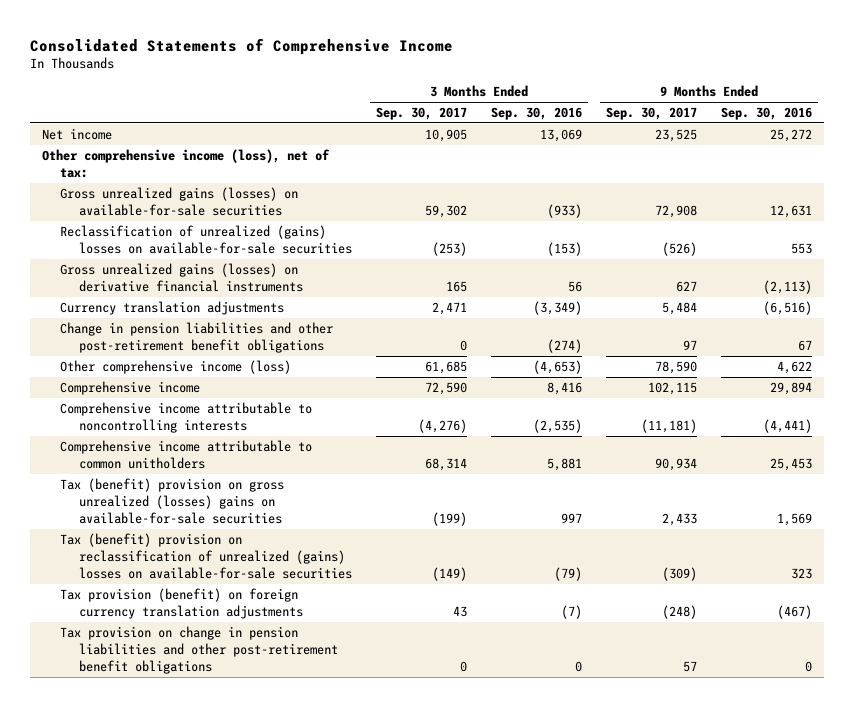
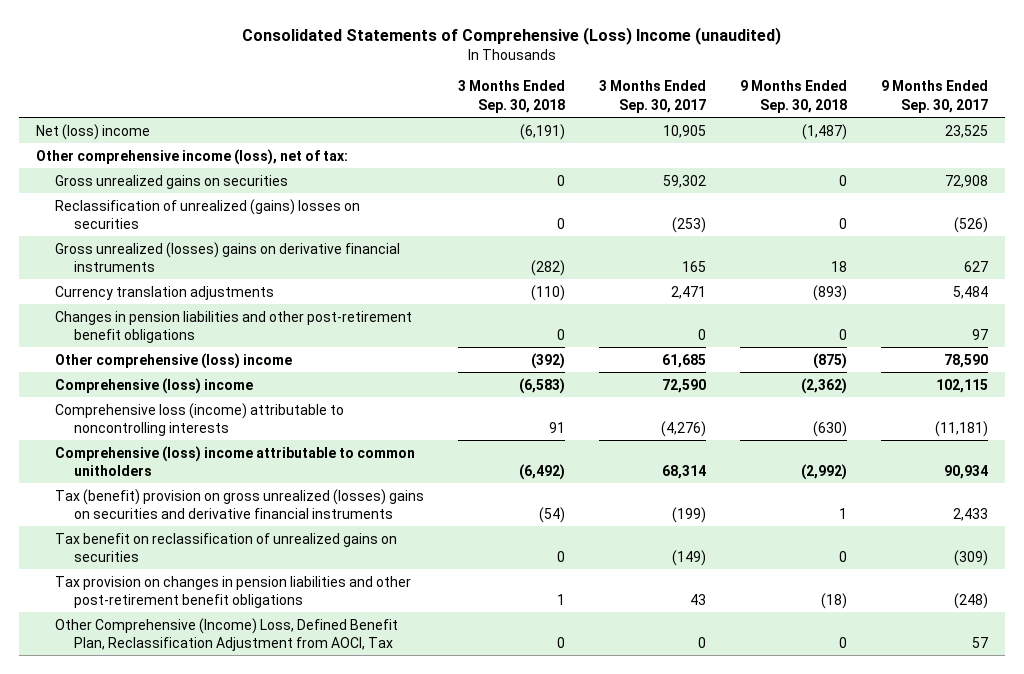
- Consolidated Statements of Comprehensive Income
+ Consolidated Statements of Comprehensive (Loss) Income (unaudited)
- | 3 Months Ended Sep. 30, 2017 | 3 Months Ended Sep. 30, 2016 | 9 Months Ended Sep. 30, 2017 | 9 Months Ended Sep. 30, 2016
+ | 3 Months Ended Sep. 30, 2018 | 3 Months Ended Sep. 30, 2017 | 9 Months Ended Sep. 30, 2018 | 9 Months Ended Sep. 30, 2017
- Net income | 10,905 | 13,069 | 23,525 | 25,272
+ Net (loss) income | (6,191) | 10,905 | (1,487) | 23,525
- Gross unrealized gains (losses) on available-for-sale securities | 59,302 | (933) | 72,908 | 12,631
- Reclassification of unrealized (gains) losses on available-for-sale securities | (253) | (153) | (526) | 553
- Gross unrealized gains (losses) on derivative financial instruments | 165 | 56 | 627 | (2,113)
+ Gross unrealized gains on securities | 0 | 59,302 | 0 | 72,908
+ Reclassification of unrealized (gains) losses on securities | 0 | (253) | 0 | (526)
+ Gross unrealized (losses) gains on derivative financial instruments | (282) | 165 | 18 | 627
- Change in pension liabilities and other post-retirement benefit obligations | 0 | (274) | 97 | 67
- Other comprehensive income (loss) | 61,685 | (4,653) | 78,590 | 4,622
- Comprehensive income | 72,590 | 8,416 | 102,115 | 29,894
- Comprehensive income attributable to noncontrolling interests | (4,276) | (2,535) | (11,181) | (4,441)
- Comprehensive income attributable to common unitholders | 68,314 | 5,881 | 90,934 | 25,453
- Tax (benefit) provision on gross unrealized (losses) gains on available-for-sale securities | (199) | 997 | 2,433 | 1,569
- Tax (benefit) provision on reclassification of unrealized (gains) losses on available-for-sale securities | (149) | (79) | (309) | 323
- Tax provision (benefit) on foreign currency translation adjustments | 43 | (7) | (248) | (467)
- Tax provision on change in pension liabilities and other post-retirement benefit obligations | 0 | 0 | 57 | 0
+ Changes in pension liabilities and other post-retirement benefit obligations | 0 | 0 | 0 | 97
+ Other comprehensive (loss) income | (392) | 61,685 | (875) | 78,590
+ Comprehensive (loss) income | (6,583) | 72,590 | (2,362) | 102,115
+ Comprehensive loss (income) attributable to noncontrolling interests | 91 | (4,276) | (630) | (11,181)
+ Comprehensive (loss) income attributable to common unitholders | (6,492) | 68,314 | (2,992) | 90,934
+ Tax (benefit) provision on gross unrealized (losses) gains on securities and derivative financial instruments | (54) | (199) | 1 | 2,433
+ Tax benefit on reclassification of unrealized gains on securities | 0 | (149) | 0 | (309)
+ Tax provision on changes in pension liabilities and other post-retirement benefit obligations | 1 | 43 | (18) | (248)
+ Other Comprehensive (Income) Loss, Defined Benefit Plan, Reclassification Adjustment from AOCI, Tax | 0 | 0 | 0 | 57

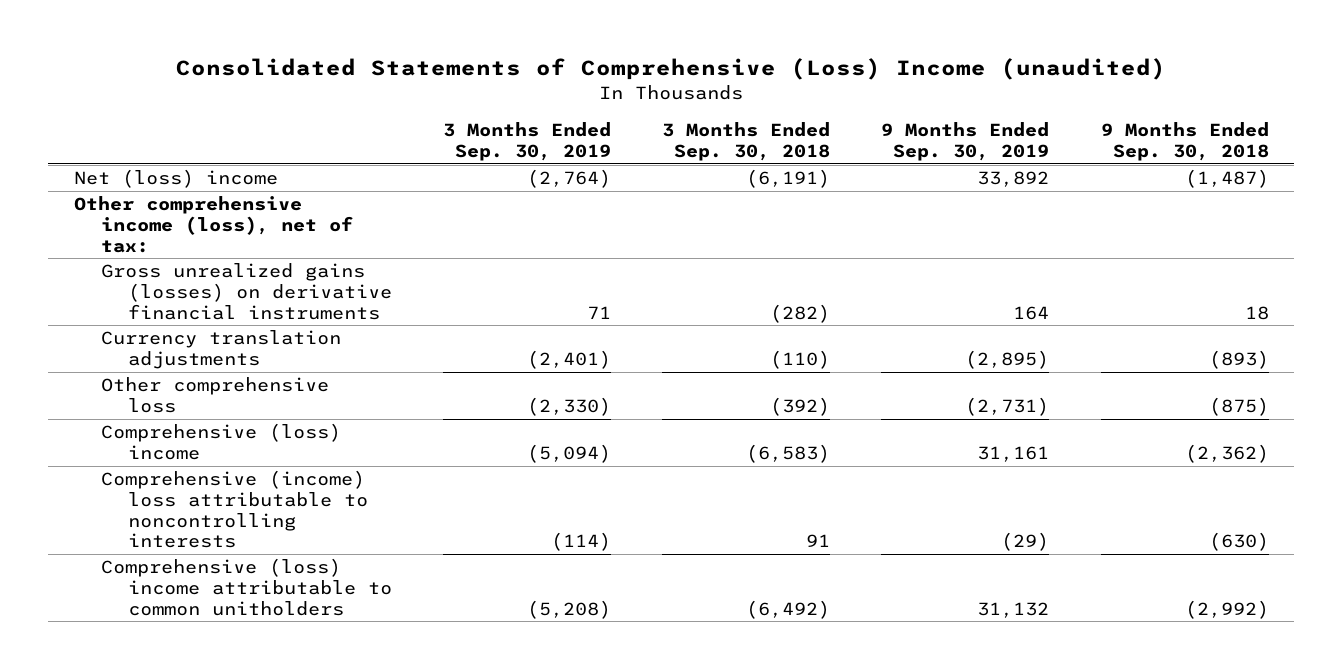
- | 3 Months Ended Sep. 30, 2018 | 3 Months Ended Sep. 30, 2017 | 9 Months Ended Sep. 30, 2018 | 9 Months Ended Sep. 30, 2017
+ | 3 Months Ended Sep. 30, 2019 | 3 Months Ended Sep. 30, 2018 | 9 Months Ended Sep. 30, 2019 | 9 Months Ended Sep. 30, 2018
- Gross unrealized gains on securities | 0 | 59,302 | 0 | 72,908
- Reclassification of unrealized (gains) losses on securities | 0 | (253) | 0 | (526)
- Gross unrealized (losses) gains on derivative financial instruments | (282) | 165 | 18 | 627
+ Gross unrealized gains (losses) on derivative financial instruments | 71 | (282) | 164 | 18
- Changes in pension liabilities and other post-retirement benefit obligations | 0 | 0 | 0 | 97
- Other comprehensive (loss) income | (392) | 61,685 | (875) | 78,590
+ Other comprehensive loss | (2,330) | (392) | (2,731) | (875)
- Comprehensive loss (income) attributable to noncontrolling interests | 91 | (4,276) | (630) | (11,181)
+ Comprehensive (income) loss attributable to noncontrolling interests | (114) | 91 | (29) | (630)
- Tax (benefit) provision on gross unrealized (losses) gains on securities and derivative financial instruments | (54) | (199) | 1 | 2,433
- Tax benefit on reclassification of unrealized gains on securities | 0 | (149) | 0 | (309)
- Tax provision on changes in pension liabilities and other post-retirement benefit obligations | 1 | 43 | (18) | (248)
- Other Comprehensive (Income) Loss, Defined Benefit Plan, Reclassification Adjustment from AOCI, Tax | 0 | 0 | 0 | 57

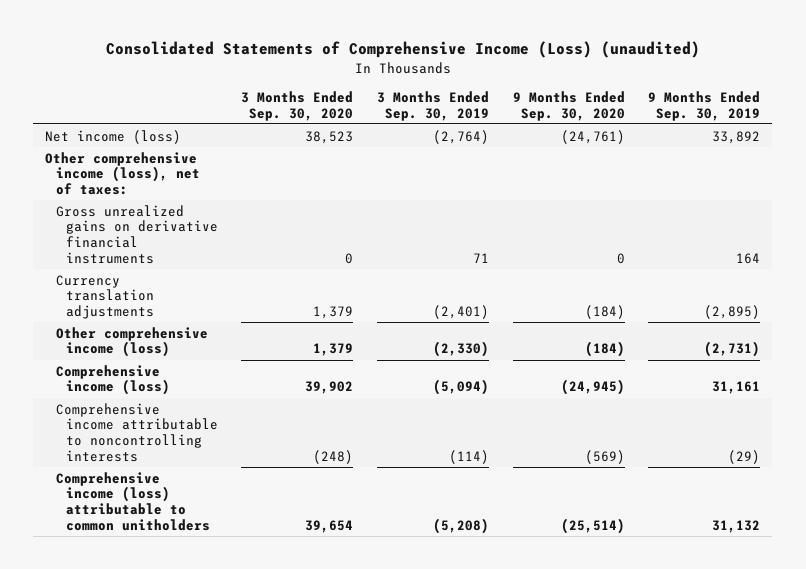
- Consolidated Statements of Comprehensive (Loss) Income (unaudited)
+ Consolidated Statements of Comprehensive Income (Loss) (unaudited)
- | 3 Months Ended Sep. 30, 2019 | 3 Months Ended Sep. 30, 2018 | 9 Months Ended Sep. 30, 2019 | 9 Months Ended Sep. 30, 2018
+ | 3 Months Ended Sep. 30, 2020 | 3 Months Ended Sep. 30, 2019 | 9 Months Ended Sep. 30, 2020 | 9 Months Ended Sep. 30, 2019
- Net (loss) income | (2,764) | (6,191) | 33,892 | (1,487)
- Other comprehensive income (loss), net of tax:
- Gross unrealized gains (losses) on derivative financial instruments | 71 | (282) | 164 | 18
+ Net income (loss) | 38,523 | (2,764) | (24,761) | 33,892
+ Other comprehensive income (loss), net of taxes:
+ Gross unrealized gains on derivative financial instruments | 0 | 71 | 0 | 164
- Other comprehensive loss | (2,330) | (392) | (2,731) | (875)
- Comprehensive (loss) income | (5,094) | (6,583) | 31,161 | (2,362)
- Comprehensive (income) loss attributable to noncontrolling interests | (114) | 91 | (29) | (630)
- Comprehensive (loss) income attributable to common unitholders | (5,208) | (6,492) | 31,132 | (2,992)
+ Other comprehensive income (loss) | 1,379 | (2,330) | (184) | (2,731)
+ Comprehensive income (loss) | 39,902 | (5,094) | (24,945) | 31,161
+ Comprehensive income attributable to noncontrolling interests | (248) | (114) | (569) | (29)
+ Comprehensive income (loss) attributable to common unitholders | 39,654 | (5,208) | (25,514) | 31,132

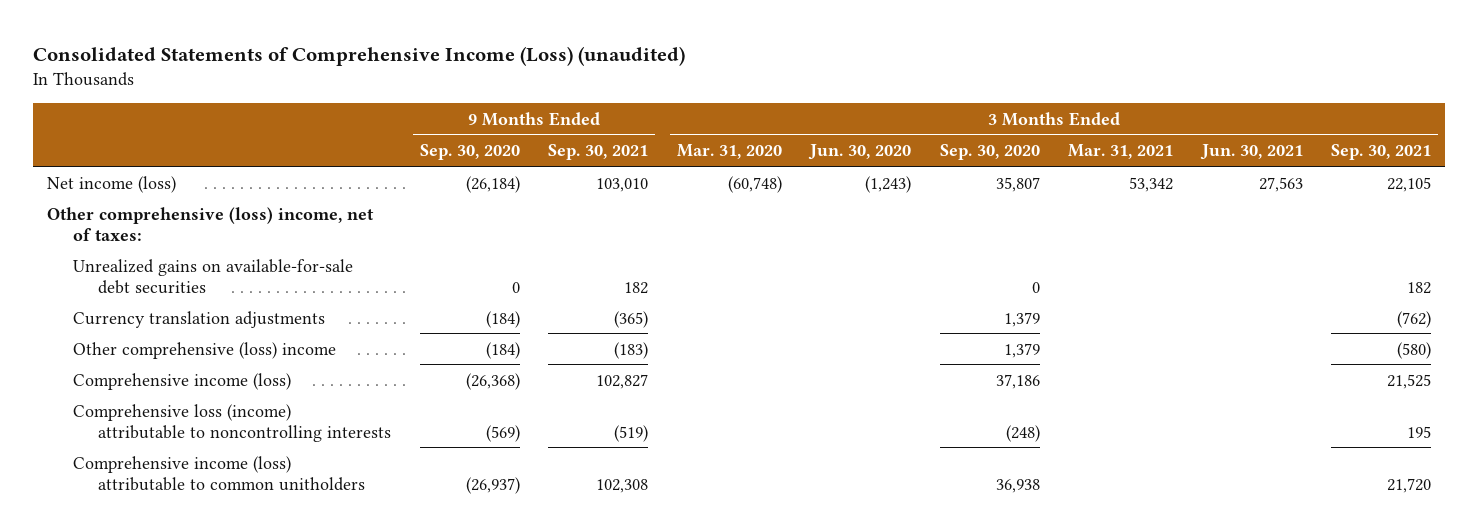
- | 3 Months Ended Sep. 30, 2020 | 3 Months Ended Sep. 30, 2019 | 9 Months Ended Sep. 30, 2020 | 9 Months Ended Sep. 30, 2019
+ | 9 Months Ended Sep. 30, 2020 | 9 Months Ended Sep. 30, 2021 | 3 Months Ended Mar. 31, 2020 | 3 Months Ended Jun. 30, 2020 | 3 Months Ended Sep. 30, 2020 | 3 Months Ended Mar. 31, 2021 | 3 Months Ended Jun. 30, 2021 | 3 Months Ended Sep. 30, 2021
- Net income (loss) | 38,523 | (2,764) | (24,761) | 33,892
- Other comprehensive income (loss), net of taxes:
- Gross unrealized gains on derivative financial instruments | 0 | 71 | 0 | 164
+ Net income (loss) | (26,184) | 103,010 | (60,748) | (1,243) | 35,807 | 53,342 | 27,563 | 22,105
+ Other comprehensive (loss) income, net of taxes:
+ Unrealized gains on available-for-sale debt securities | 0 | 182 | | | 0 | | | 182
- Other comprehensive income (loss) | 1,379 | (2,330) | (184) | (2,731)
- Comprehensive income (loss) | 39,902 | (5,094) | (24,945) | 31,161
- Comprehensive income attributable to noncontrolling interests | (248) | (114) | (569) | (29)
- Comprehensive income (loss) attributable to common unitholders | 39,654 | (5,208) | (25,514) | 31,132
+ Other comprehensive (loss) income | (184) | (183) | | | 1,379 | | | (580)
+ Comprehensive income (loss) | (26,368) | 102,827 | | | 37,186 | | | 21,525
+ Comprehensive loss (income) attributable to noncontrolling interests | (569) | (519) | | | (248) | | | 195
+ Comprehensive income (loss) attributable to common unitholders | (26,937) | 102,308 | | | 36,938 | | | 21,720

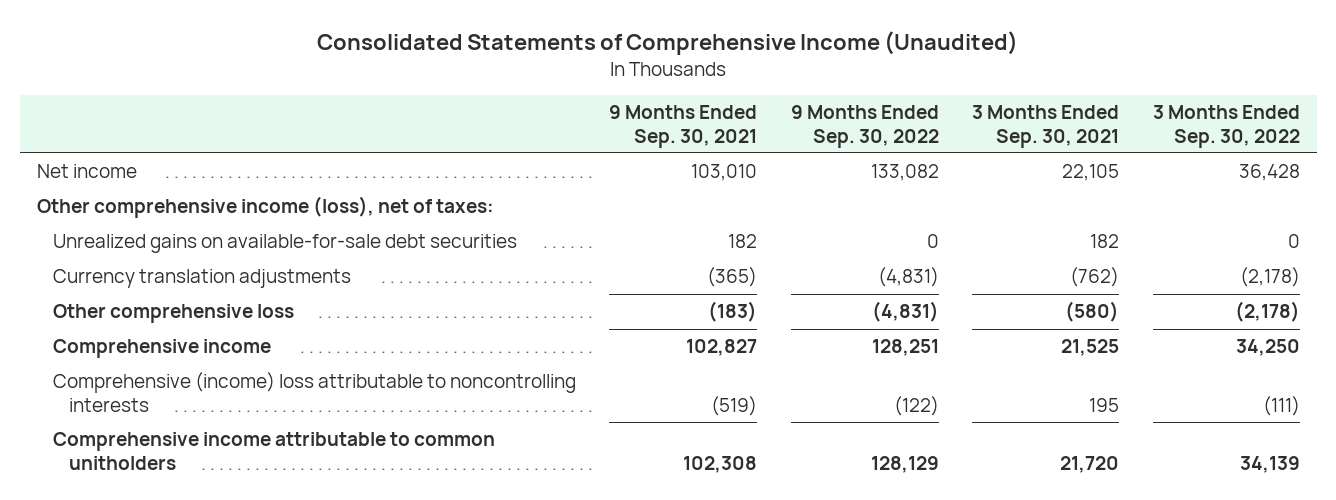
- Consolidated Statements of Comprehensive Income (Loss) (unaudited)
+ Consolidated Statements of Comprehensive Income (Unaudited)
- | 9 Months Ended Sep. 30, 2020 | 9 Months Ended Sep. 30, 2021 | 3 Months Ended Mar. 31, 2020 | 3 Months Ended Jun. 30, 2020 | 3 Months Ended Sep. 30, 2020 | 3 Months Ended Mar. 31, 2021 | 3 Months Ended Jun. 30, 2021 | 3 Months Ended Sep. 30, 2021
+ | 9 Months Ended Sep. 30, 2021 | 9 Months Ended Sep. 30, 2022 | 3 Months Ended Sep. 30, 2021 | 3 Months Ended Sep. 30, 2022
- Net income (loss) | (26,184) | 103,010 | (60,748) | (1,243) | 35,807 | 53,342 | 27,563 | 22,105
- Other comprehensive (loss) income, net of taxes:
+ Net income | 103,010 | 133,082 | 22,105 | 36,428
+ Other comprehensive income (loss), net of taxes:
- Other comprehensive (loss) income | (184) | (183) | | | 1,379 | | | (580)
- Comprehensive income (loss) | (26,368) | 102,827 | | | 37,186 | | | 21,525
- Comprehensive loss (income) attributable to noncontrolling interests | (569) | (519) | | | (248) | | | 195
- Comprehensive income (loss) attributable to common unitholders | (26,937) | 102,308 | | | 36,938 | | | 21,720
+ Other comprehensive loss | (183) | (4,831) | (580) | (2,178)
+ Comprehensive income | 102,827 | 128,251 | 21,525 | 34,250
+ Comprehensive (income) loss attributable to noncontrolling interests | (519) | (122) | 195 | (111)
+ Comprehensive income attributable to common unitholders | 102,308 | 128,129 | 21,720 | 34,139

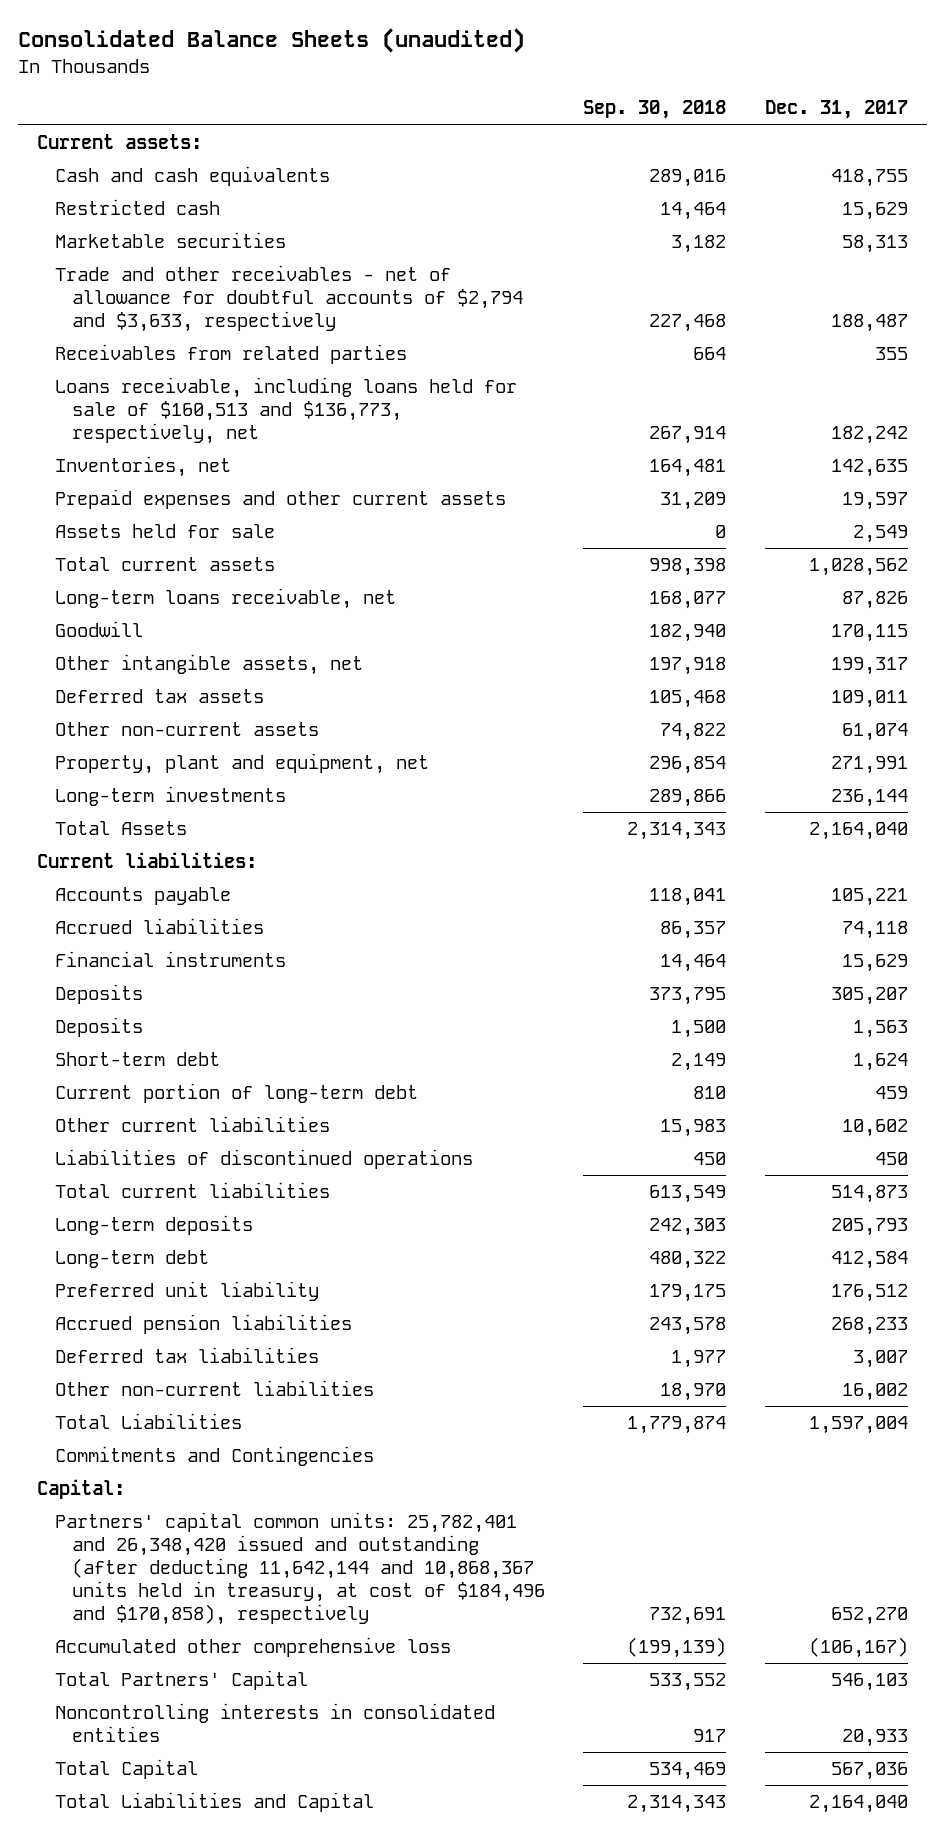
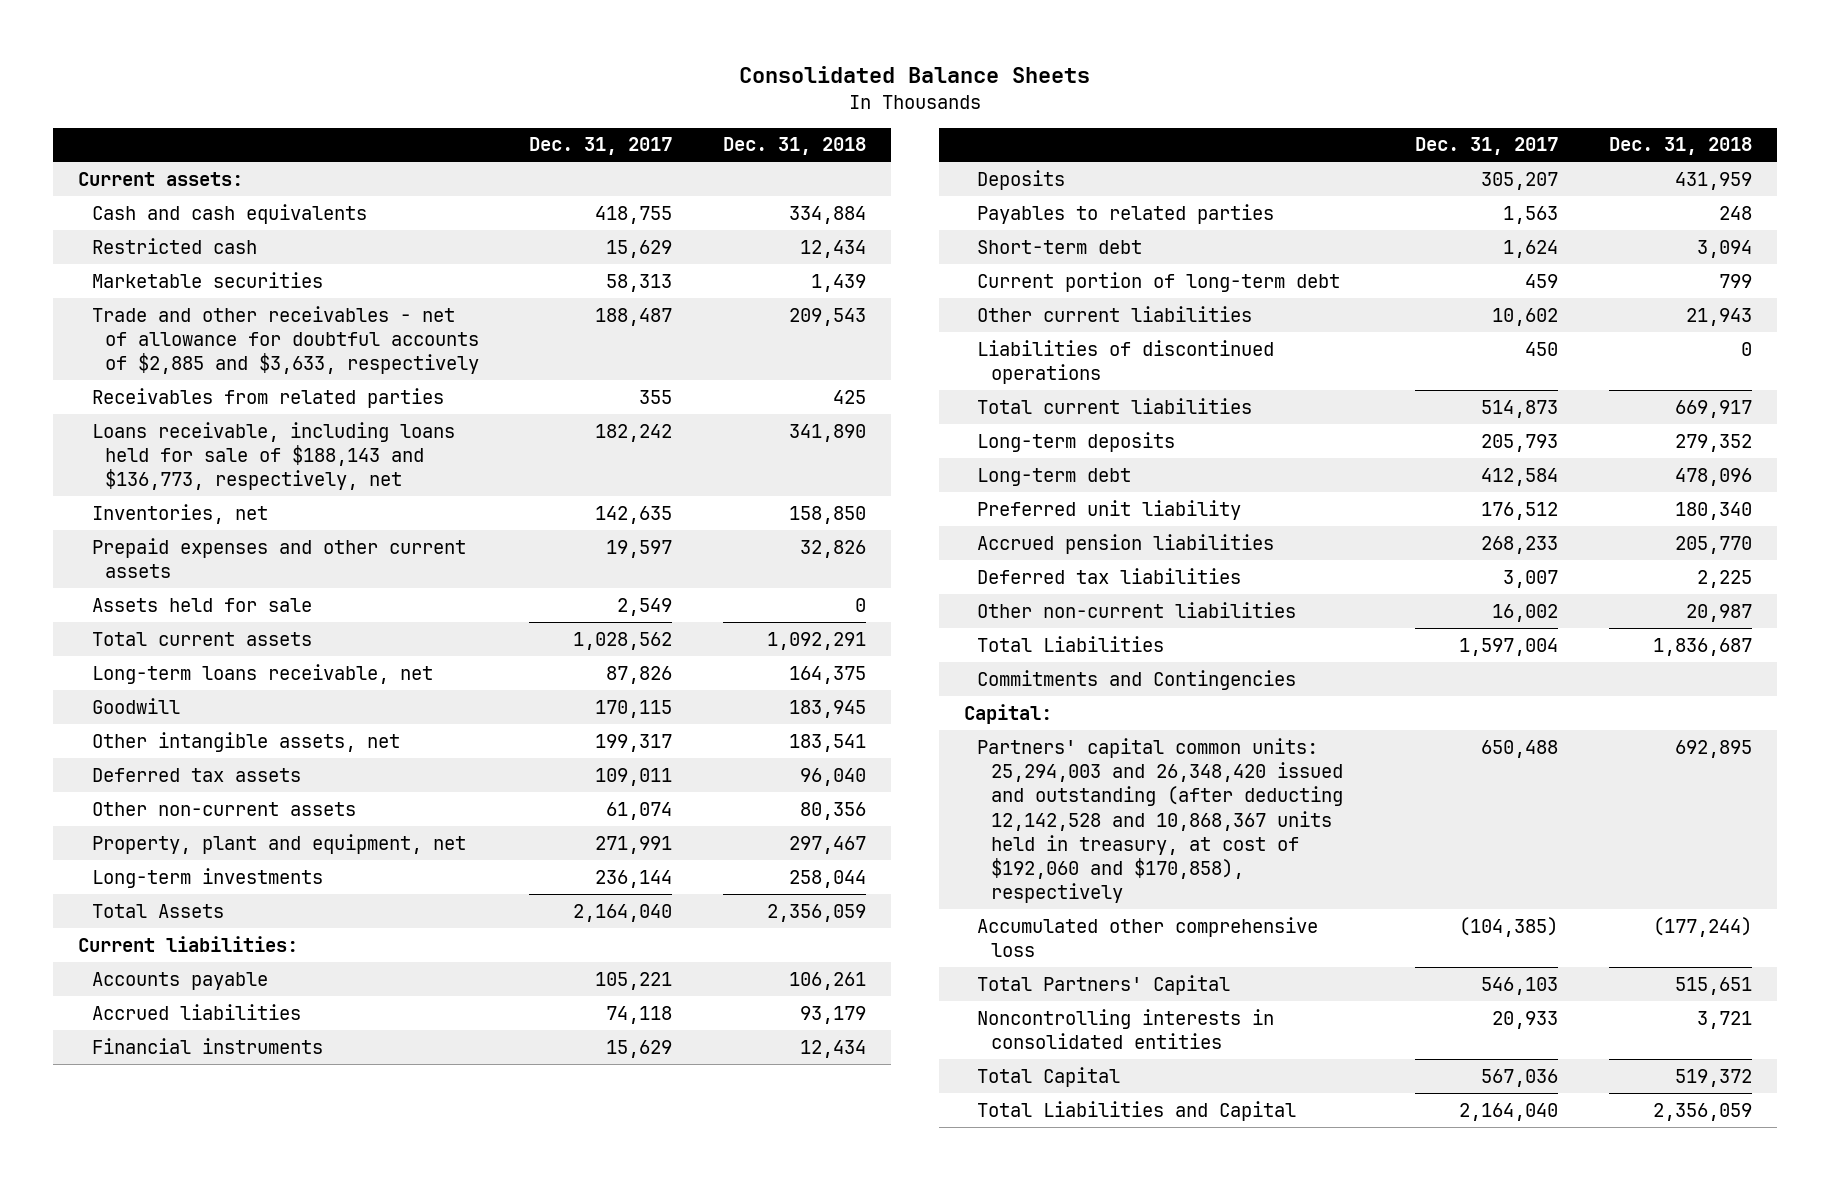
- Consolidated Balance Sheets (unaudited)
+ Consolidated Balance Sheets
- | Sep. 30, 2018 | Dec. 31, 2017
+ | Dec. 31, 2017 | Dec. 31, 2018
- Trade and other receivables - net of allowance for doubtful accounts of $2,794 and $3,633, respectively | 227,468 | 188,487
+ Trade and other receivables - net of allowance for doubtful accounts of $2,885 and $3,633, respectively | 188,487 | 209,543
- Loans receivable, including loans held for sale of $160,513 and $136,773, respectively, net | 267,914 | 182,242
+ Loans receivable, including loans held for sale of $188,143 and $136,773, respectively, net | 182,242 | 341,890
- Deposits | 1,500 | 1,563
+ Payables to related parties | 1,563 | 248
- Partners' capital common units: 25,782,401 and 26,348,420 issued and outstanding (after deducting 11,642,144 and 10,868,367 units held in treasury, at cost of $184,496 and $170,858), respectively | 732,691 | 652,270
- Accumulated other comprehensive loss | (199,139) | (106,167)
+ Partners' capital common units: 25,294,003 and 26,348,420 issued and outstanding (after deducting 12,142,528 and 10,868,367 units held in treasury, at cost of $192,060 and $170,858), respectively | 650,488 | 692,895
+ Accumulated other comprehensive loss | (104,385) | (177,244)

